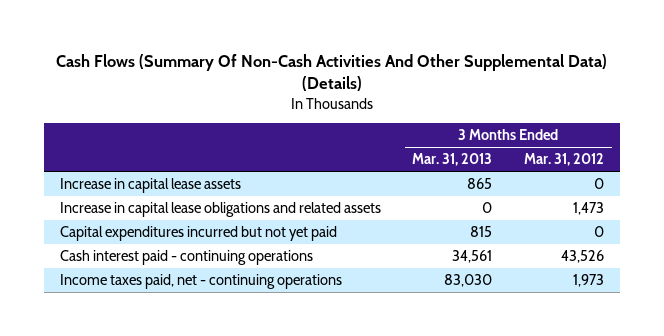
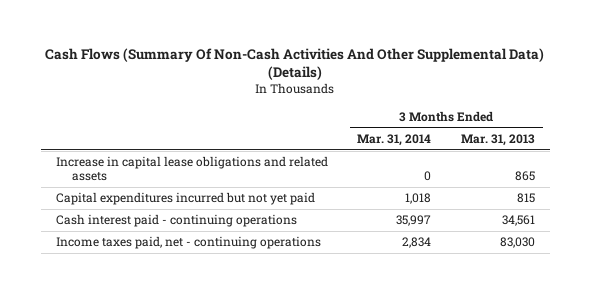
- | 3 Months Ended Mar. 31, 2013 | 3 Months Ended Mar. 31, 2012
+ | 3 Months Ended Mar. 31, 2014 | 3 Months Ended Mar. 31, 2013
- Increase in capital lease assets | 865 | 0
- Increase in capital lease obligations and related assets | 0 | 1,473
+ Increase in capital lease obligations and related assets | 0 | 865

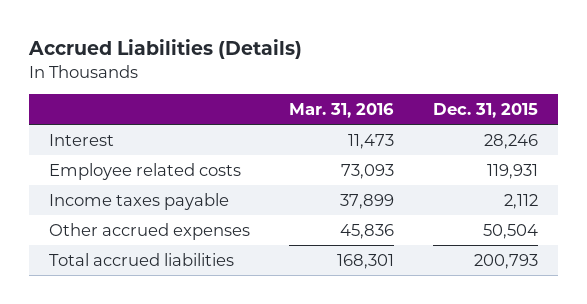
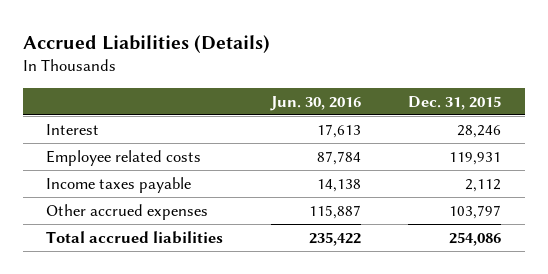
- | Mar. 31, 2016 | Dec. 31, 2015
+ | Jun. 30, 2016 | Dec. 31, 2015
- Other accrued expenses | 45,836 | 50,504
- Total accrued liabilities | 168,301 | 200,793
+ Other accrued expenses | 115,887 | 103,797
+ Total accrued liabilities | 235,422 | 254,086

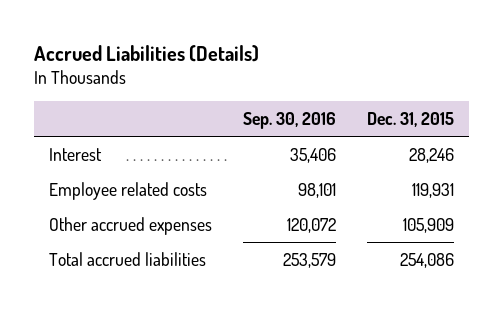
- | Jun. 30, 2016 | Dec. 31, 2015
+ | Sep. 30, 2016 | Dec. 31, 2015
- Income taxes payable | 14,138 | 2,112
- Other accrued expenses | 115,887 | 103,797
+ Other accrued expenses | 120,072 | 105,909

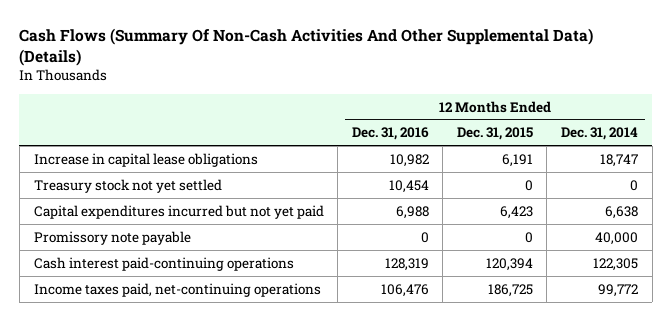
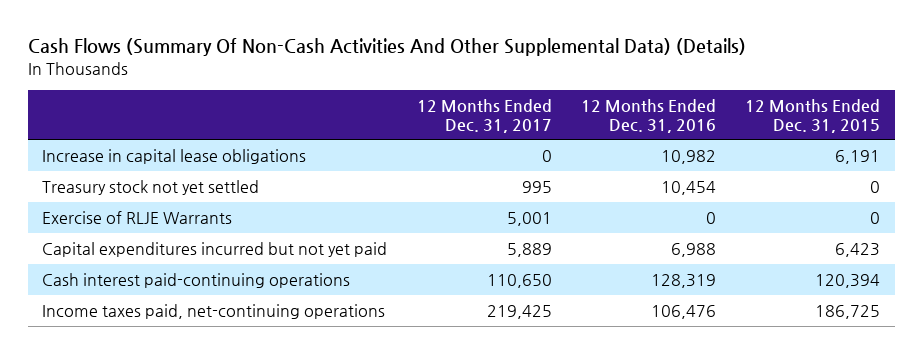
- | 12 Months Ended Dec. 31, 2016 | 12 Months Ended Dec. 31, 2015 | 12 Months Ended Dec. 31, 2014
+ | 12 Months Ended Dec. 31, 2017 | 12 Months Ended Dec. 31, 2016 | 12 Months Ended Dec. 31, 2015
+ Exercise of RLJE Warrants | 5,001 | 0 | 0
- Promissory note payable | 0 | 0 | 40,000

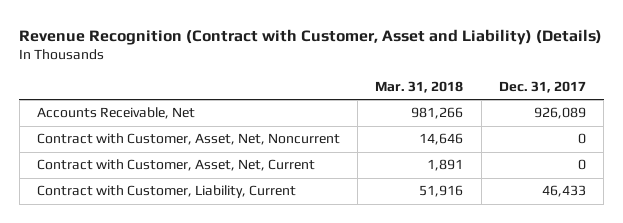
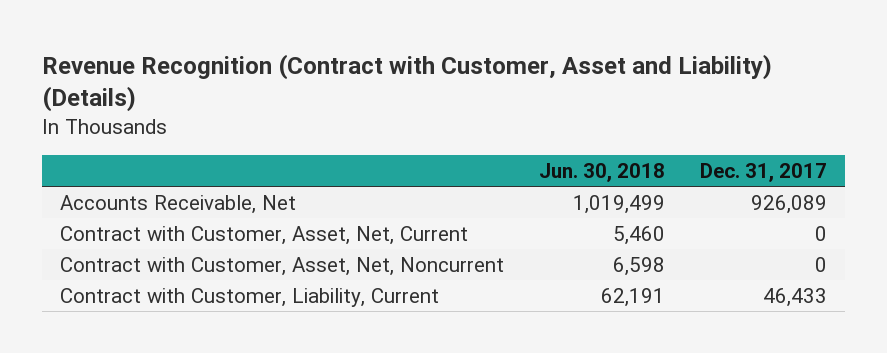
- | Mar. 31, 2018 | Dec. 31, 2017
+ | Jun. 30, 2018 | Dec. 31, 2017
moved down: Contract with Customer, Asset, Net, Noncurrent | 6,598 | 0

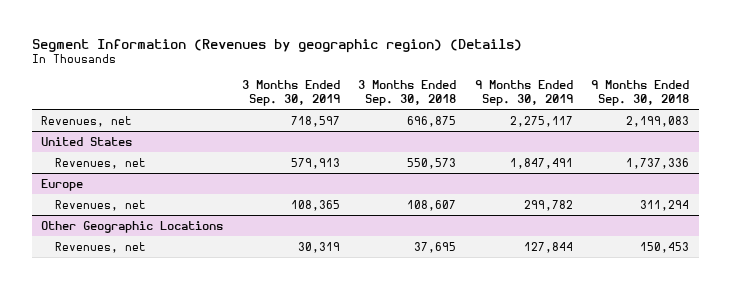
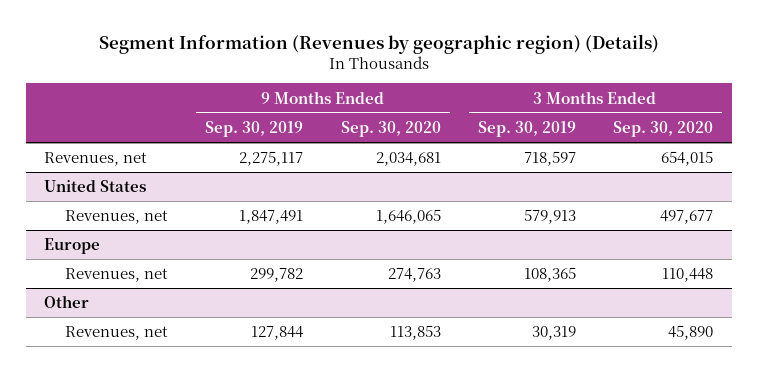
- | 3 Months Ended Sep. 30, 2019 | 3 Months Ended Sep. 30, 2018 | 9 Months Ended Sep. 30, 2019 | 9 Months Ended Sep. 30, 2018
+ | 9 Months Ended Sep. 30, 2019 | 9 Months Ended Sep. 30, 2020 | 3 Months Ended Sep. 30, 2019 | 3 Months Ended Sep. 30, 2020
- Other Geographic Locations
+ Other

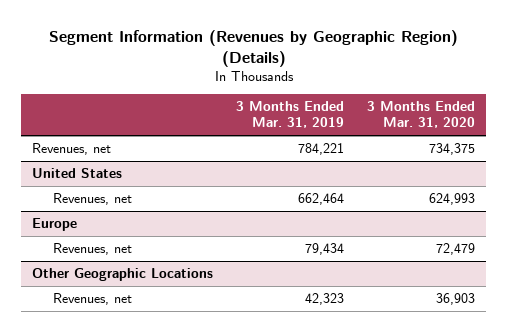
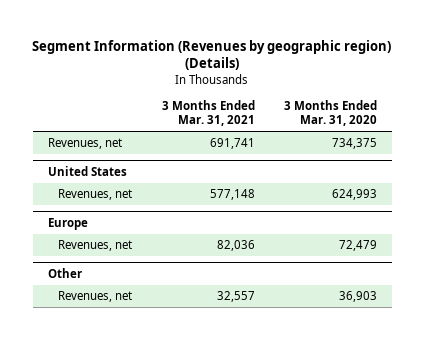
- Segment Information (Revenues by Geographic Region) (Details)
+ Segment Information (Revenues by geographic region) (Details)
- | 3 Months Ended Mar. 31, 2019 | 3 Months Ended Mar. 31, 2020
+ | 3 Months Ended Mar. 31, 2021 | 3 Months Ended Mar. 31, 2020
- Other Geographic Locations
+ Other

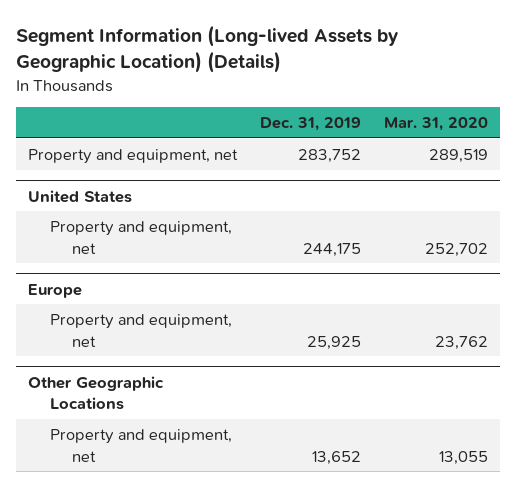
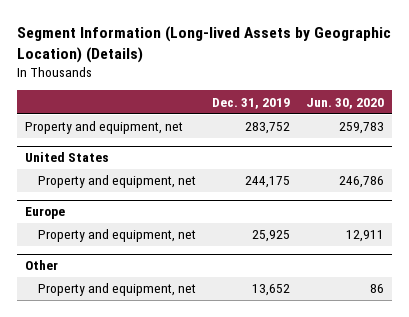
- | Dec. 31, 2019 | Mar. 31, 2020
+ | Dec. 31, 2019 | Jun. 30, 2020
- Other Geographic Locations
+ Other

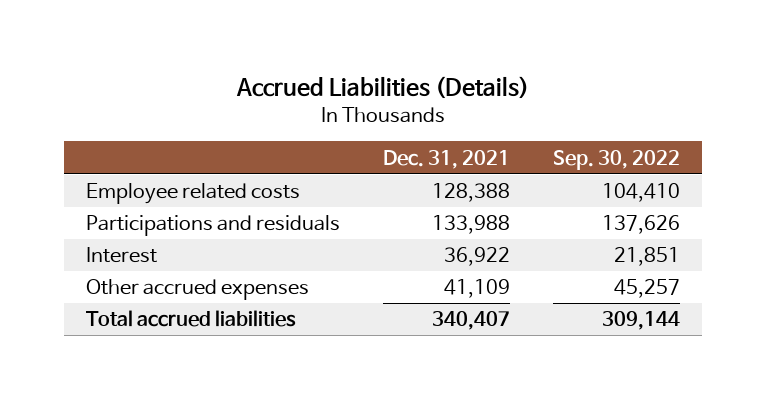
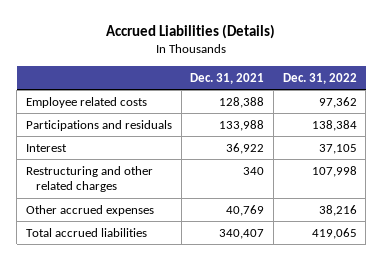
- | Dec. 31, 2021 | Sep. 30, 2022
+ | Dec. 31, 2021 | Dec. 31, 2022
- Other accrued expenses | 41,109 | 45,257
+ Restructuring and other related charges | 340 | 107,998
+ Other accrued expenses | 40,769 | 38,216

